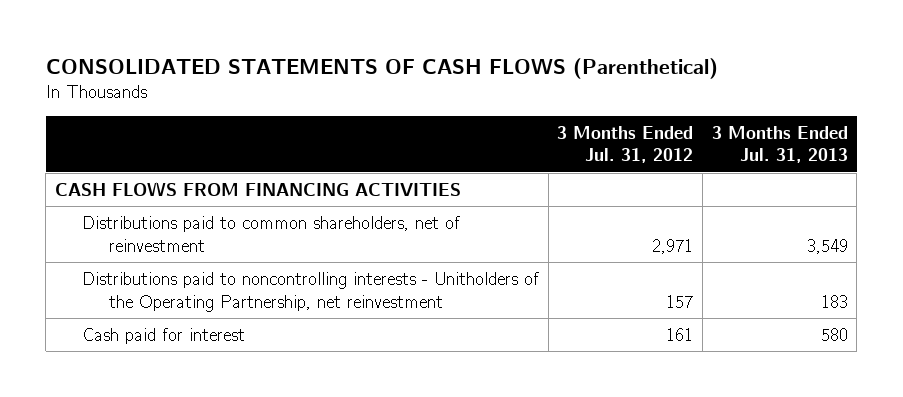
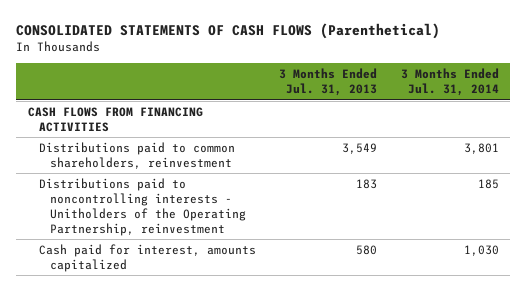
- | 3 Months Ended Jul. 31, 2012 | 3 Months Ended Jul. 31, 2013
+ | 3 Months Ended Jul. 31, 2013 | 3 Months Ended Jul. 31, 2014
- Distributions paid to common shareholders, net of reinvestment | 2,971 | 3,549
- Distributions paid to noncontrolling interests - Unitholders of the Operating Partnership, net reinvestment | 157 | 183
- Cash paid for interest | 161 | 580
+ Distributions paid to common shareholders, reinvestment | 3,549 | 3,801
+ Distributions paid to noncontrolling interests - Unitholders of the Operating Partnership, reinvestment | 183 | 185
+ Cash paid for interest, amounts capitalized | 580 | 1,030

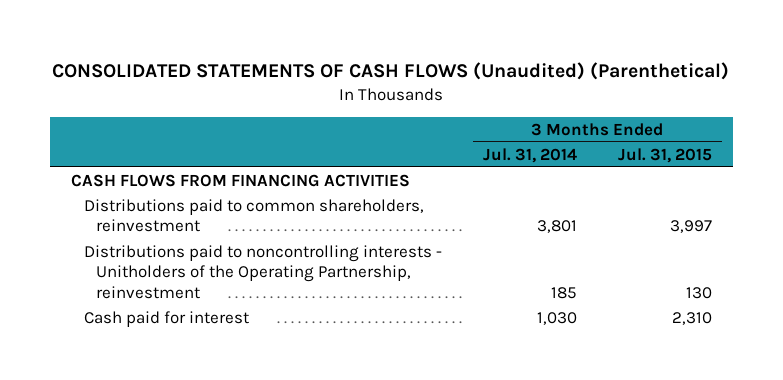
- CONSOLIDATED STATEMENTS OF CASH FLOWS (Parenthetical)
+ CONSOLIDATED STATEMENTS OF CASH FLOWS (Unaudited) (Parenthetical)
- | 3 Months Ended Jul. 31, 2013 | 3 Months Ended Jul. 31, 2014
+ | 3 Months Ended Jul. 31, 2014 | 3 Months Ended Jul. 31, 2015
- Cash paid for interest, amounts capitalized | 580 | 1,030
+ Cash paid for interest | 1,030 | 2,310

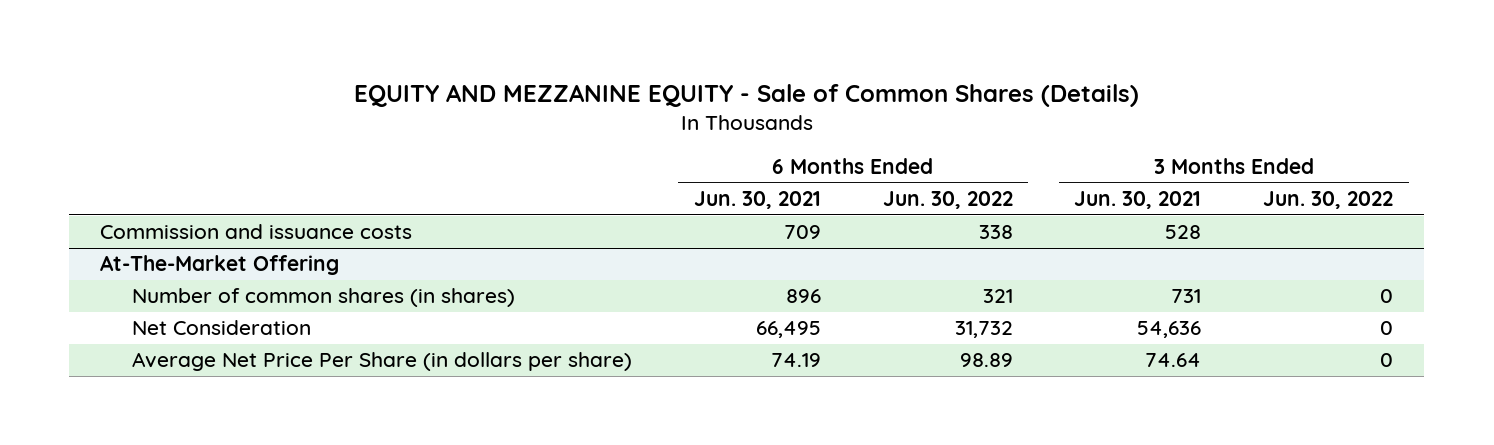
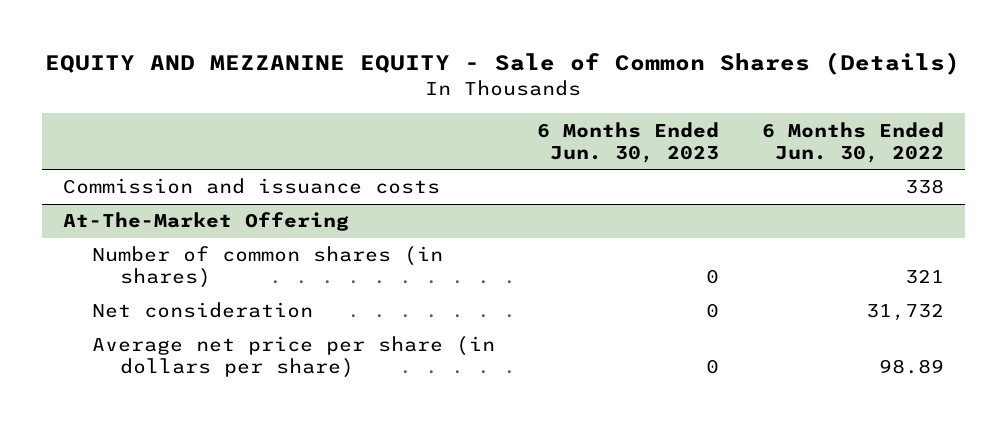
- | 6 Months Ended Jun. 30, 2021 | 6 Months Ended Jun. 30, 2022 | 3 Months Ended Jun. 30, 2021 | 3 Months Ended Jun. 30, 2022
+ | 6 Months Ended Jun. 30, 2023 | 6 Months Ended Jun. 30, 2022
@ At-The-Market Offering
- Net Consideration | 66,495 | 31,732 | 54,636 | 0
- Average Net Price Per Share (in dollars per share) | 74.19 | 98.89 | 74.64 | 0
+ Net consideration | 0 | 31,732
+ Average net price per share (in dollars per share) | 0 | 98.89

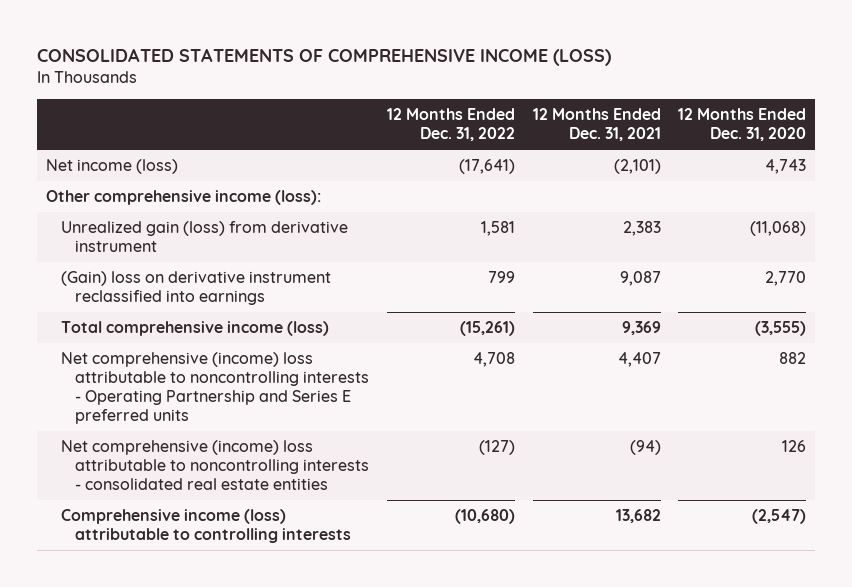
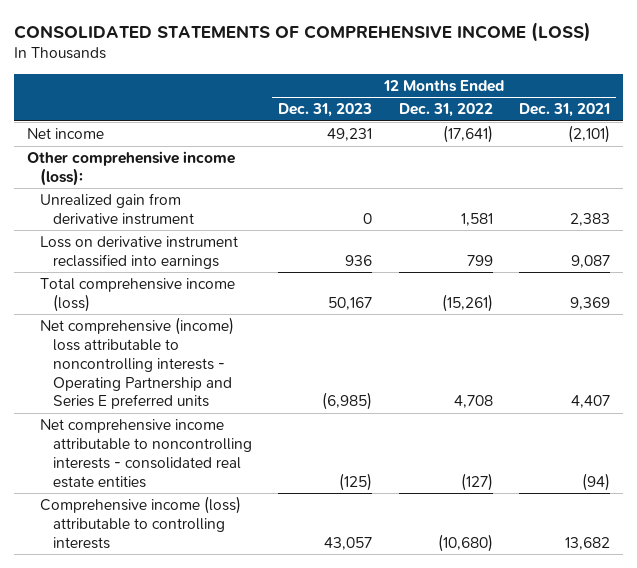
- | 12 Months Ended Dec. 31, 2022 | 12 Months Ended Dec. 31, 2021 | 12 Months Ended Dec. 31, 2020
+ | 12 Months Ended Dec. 31, 2023 | 12 Months Ended Dec. 31, 2022 | 12 Months Ended Dec. 31, 2021
- Net income (loss) | (17,641) | (2,101) | 4,743
+ Net income | 49,231 | (17,641) | (2,101)
- Unrealized gain (loss) from derivative instrument | 1,581 | 2,383 | (11,068)
- (Gain) loss on derivative instrument reclassified into earnings | 799 | 9,087 | 2,770
+ Unrealized gain from derivative instrument | 0 | 1,581 | 2,383
+ Loss on derivative instrument reclassified into earnings | 936 | 799 | 9,087
- Net comprehensive (income) loss attributable to noncontrolling interests - consolidated real estate entities | (127) | (94) | 126
+ Net comprehensive income attributable to noncontrolling interests - consolidated real estate entities | (125) | (127) | (94)

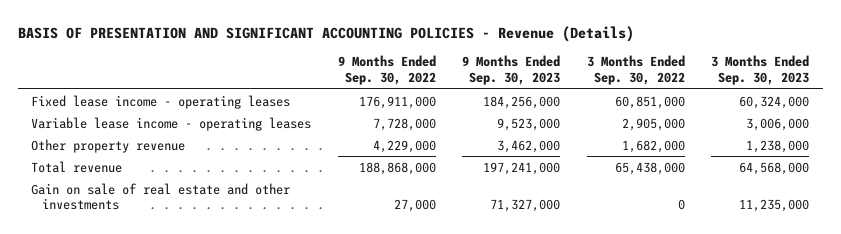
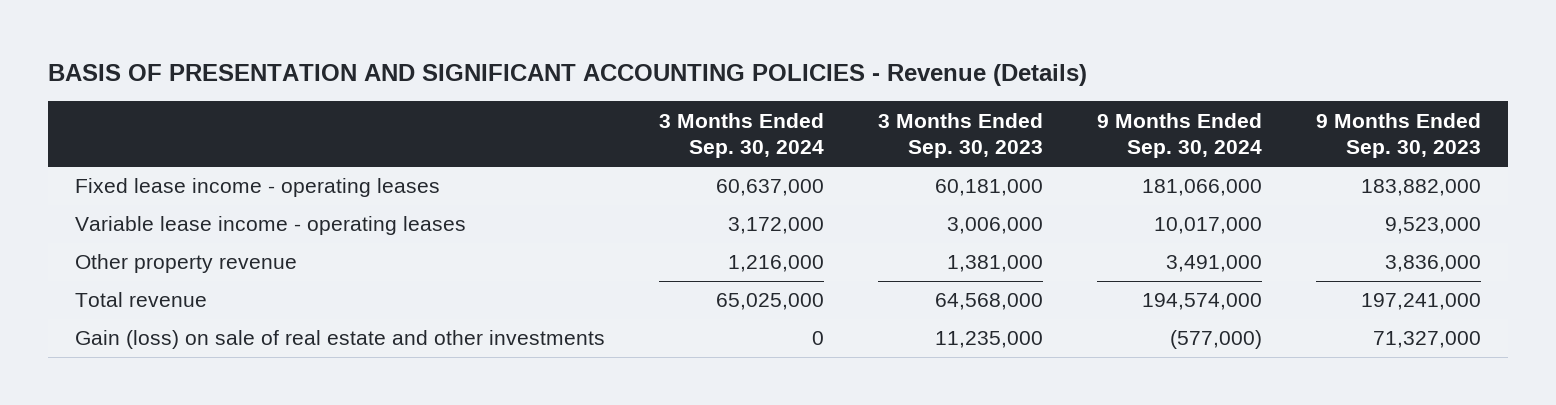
- | 9 Months Ended Sep. 30, 2022 | 9 Months Ended Sep. 30, 2023 | 3 Months Ended Sep. 30, 2022 | 3 Months Ended Sep. 30, 2023
+ | 3 Months Ended Sep. 30, 2024 | 3 Months Ended Sep. 30, 2023 | 9 Months Ended Sep. 30, 2024 | 9 Months Ended Sep. 30, 2023
- Fixed lease income - operating leases | 176,911,000 | 184,256,000 | 60,851,000 | 60,324,000
+ Fixed lease income - operating leases | 60,637,000 | 60,181,000 | 181,066,000 | 183,882,000
- Other property revenue | 4,229,000 | 3,462,000 | 1,682,000 | 1,238,000
+ Other property revenue | 1,216,000 | 1,381,000 | 3,491,000 | 3,836,000
- Gain on sale of real estate and other investments | 27,000 | 71,327,000 | 0 | 11,235,000
+ Gain (loss) on sale of real estate and other investments | 0 | 11,235,000 | (577,000) | 71,327,000

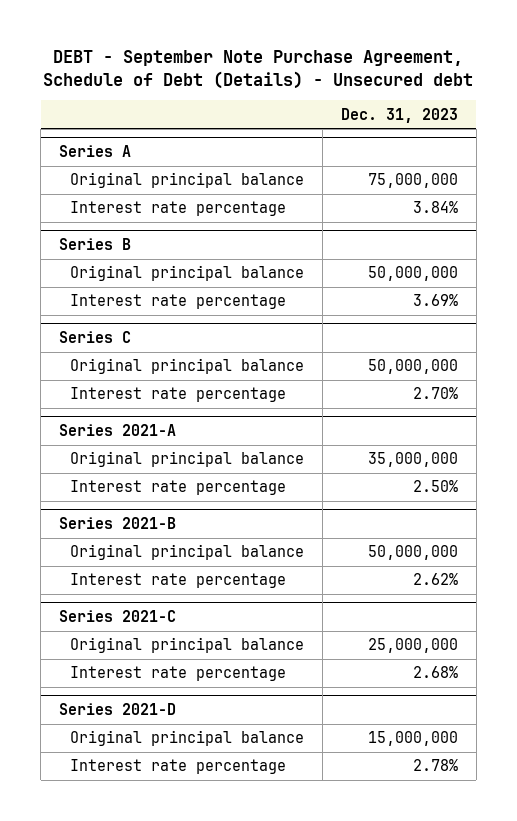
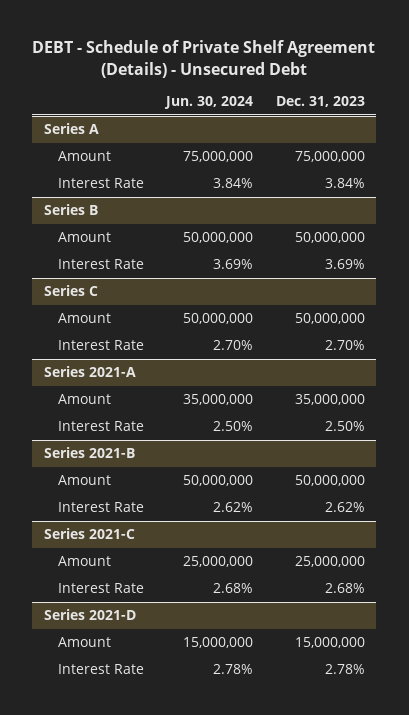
- DEBT - September Note Purchase Agreement, Schedule of Debt (Details) - Unsecured debt
+ DEBT - Schedule of Private Shelf Agreement (Details) - Unsecured Debt
- | Dec. 31, 2023
+ | Jun. 30, 2024 | Dec. 31, 2023
@ Series A
- Original principal balance | 75,000,000
- Interest rate percentage | 3.84%
+ Amount | 75,000,000 | 75,000,000
+ Interest Rate | 3.84% | 3.84%
@ Series B
- Original principal balance | 50,000,000
- Interest rate percentage | 3.69%
+ Amount | 50,000,000 | 50,000,000
+ Interest Rate | 3.69% | 3.69%
@ Series C
- Original principal balance | 50,000,000
- Interest rate percentage | 2.70%
+ Amount | 50,000,000 | 50,000,000
+ Interest Rate | 2.70% | 2.70%
@ Series 2021-A
- Original principal balance | 35,000,000
- Interest rate percentage | 2.50%
+ Amount | 35,000,000 | 35,000,000
+ Interest Rate | 2.50% | 2.50%
@ Series 2021-B
- Original principal balance | 50,000,000
- Interest rate percentage | 2.62%
+ Amount | 50,000,000 | 50,000,000
+ Interest Rate | 2.62% | 2.62%
@ Series 2021-C
- Original principal balance | 25,000,000
- Interest rate percentage | 2.68%
+ Amount | 25,000,000 | 25,000,000
+ Interest Rate | 2.68% | 2.68%
@ Series 2021-D
- Original principal balance | 15,000,000
- Interest rate percentage | 2.78%
+ Amount | 15,000,000 | 15,000,000
+ Interest Rate | 2.78% | 2.78%

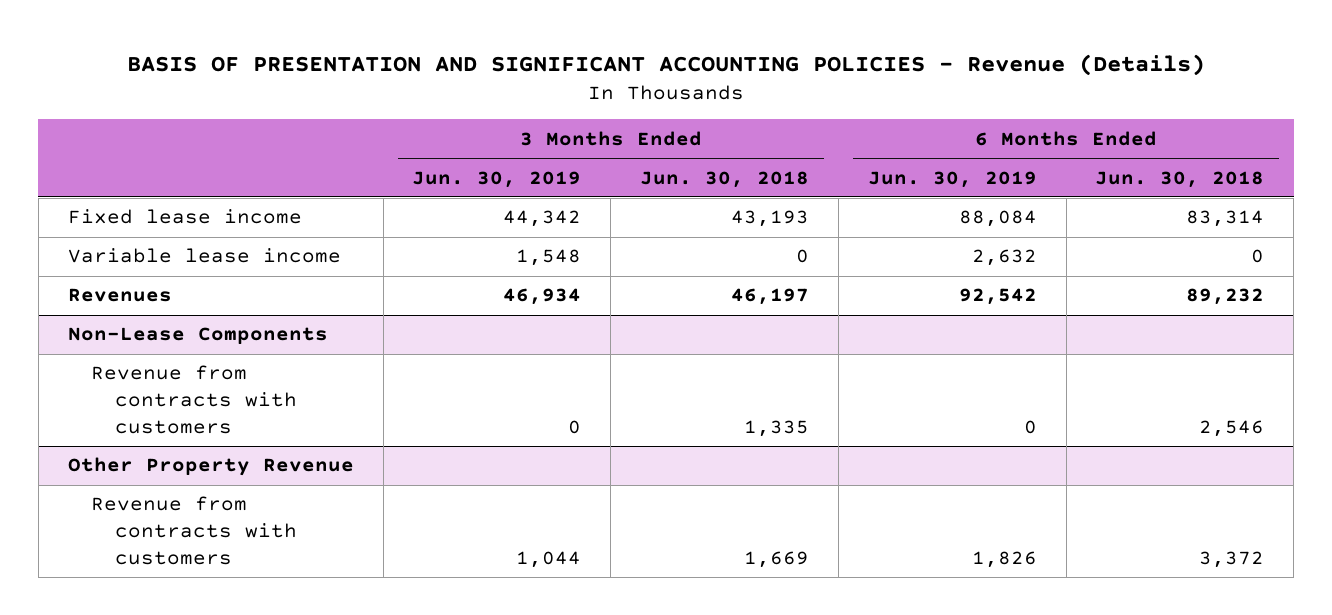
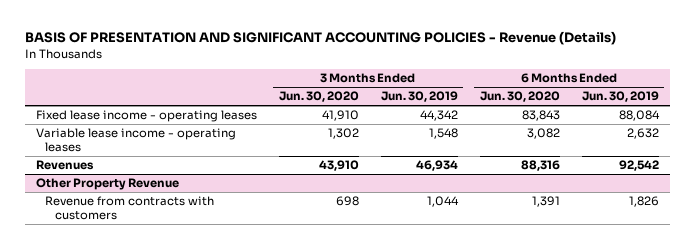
- | 3 Months Ended Jun. 30, 2019 | 3 Months Ended Jun. 30, 2018 | 6 Months Ended Jun. 30, 2019 | 6 Months Ended Jun. 30, 2018
+ | 3 Months Ended Jun. 30, 2020 | 3 Months Ended Jun. 30, 2019 | 6 Months Ended Jun. 30, 2020 | 6 Months Ended Jun. 30, 2019
- Fixed lease income | 44,342 | 43,193 | 88,084 | 83,314
- Variable lease income | 1,548 | 0 | 2,632 | 0
+ Fixed lease income - operating leases | 41,910 | 44,342 | 83,843 | 88,084
+ Variable lease income - operating leases | 1,302 | 1,548 | 3,082 | 2,632
- Non-Lease Components
- Revenue from contracts with customers | 0 | 1,335 | 0 | 2,546

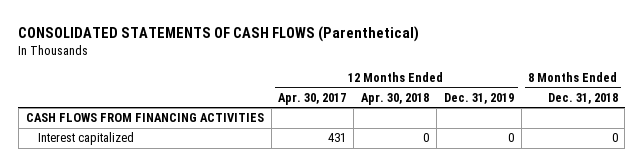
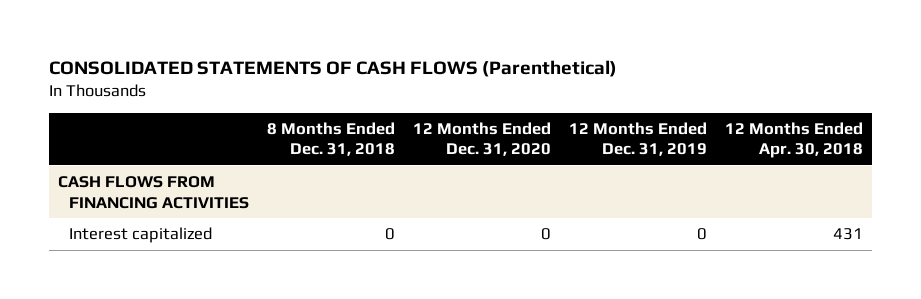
- | 12 Months Ended Apr. 30, 2017 | 12 Months Ended Apr. 30, 2018 | 12 Months Ended Dec. 31, 2019 | 8 Months Ended Dec. 31, 2018
+ | 8 Months Ended Dec. 31, 2018 | 12 Months Ended Dec. 31, 2020 | 12 Months Ended Dec. 31, 2019 | 12 Months Ended Apr. 30, 2018
- Interest capitalized | 431 | 0 | 0 | 0
+ Interest capitalized | 0 | 0 | 0 | 431

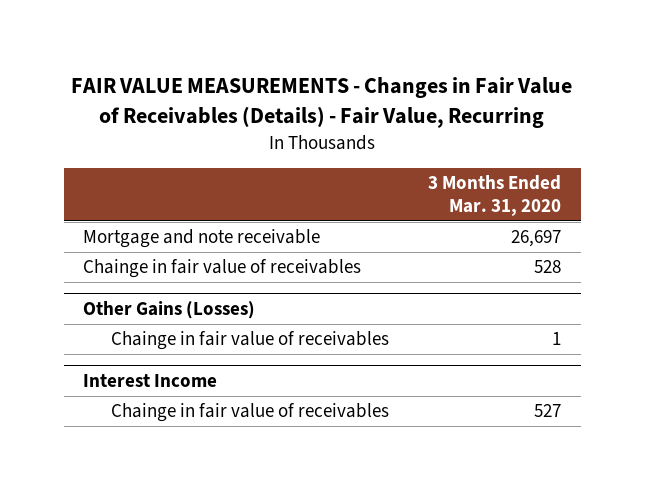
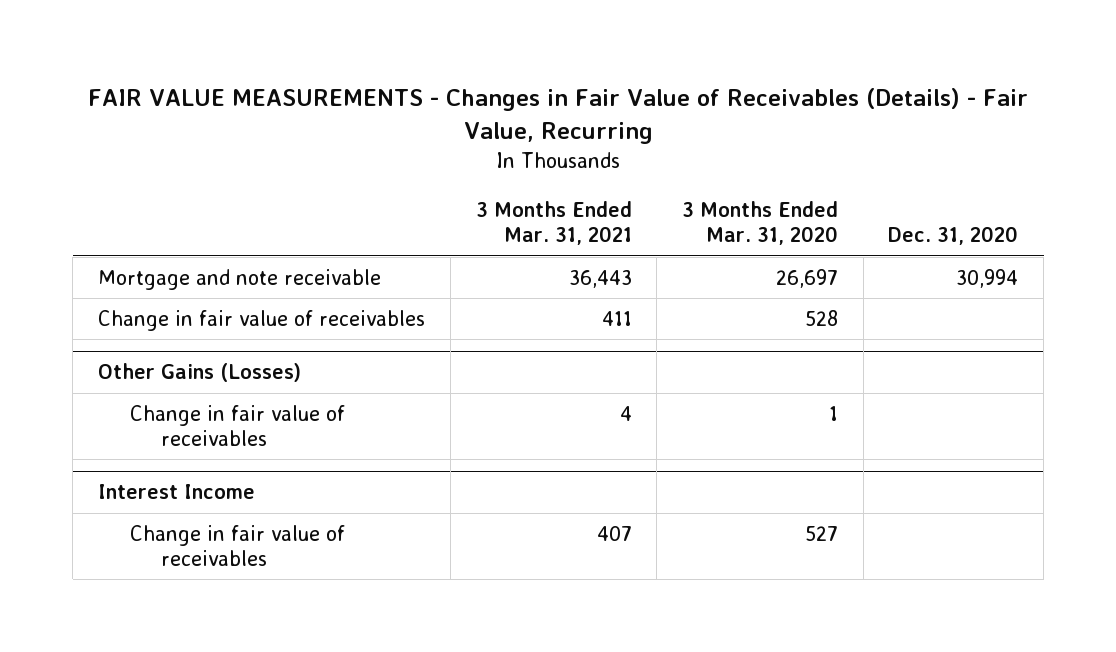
- | 3 Months Ended Mar. 31, 2020
+ | 3 Months Ended Mar. 31, 2021 | 3 Months Ended Mar. 31, 2020 | Dec. 31, 2020
- Chainge in fair value of receivables | 528
+ Change in fair value of receivables | 411 | 528 |
@ Other Gains (Losses)
- Chainge in fair value of receivables | 1
+ Change in fair value of receivables | 4 | 1 |
@ Interest Income
- Chainge in fair value of receivables | 527
+ Change in fair value of receivables | 407 | 527 |

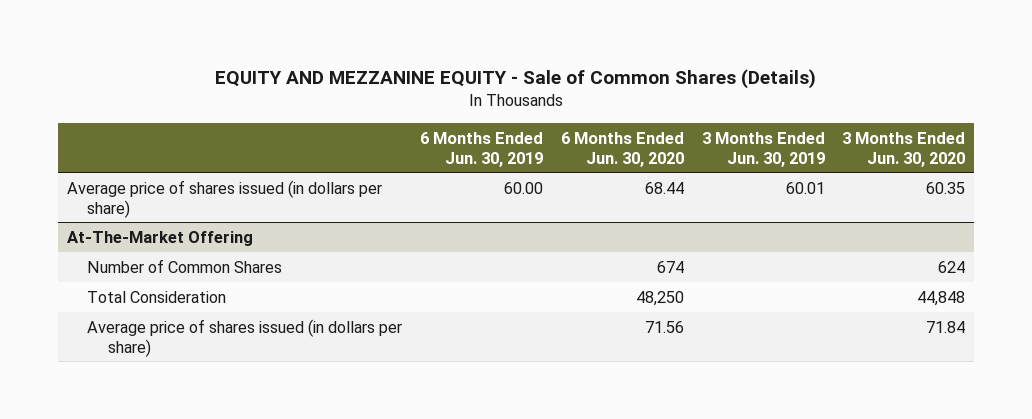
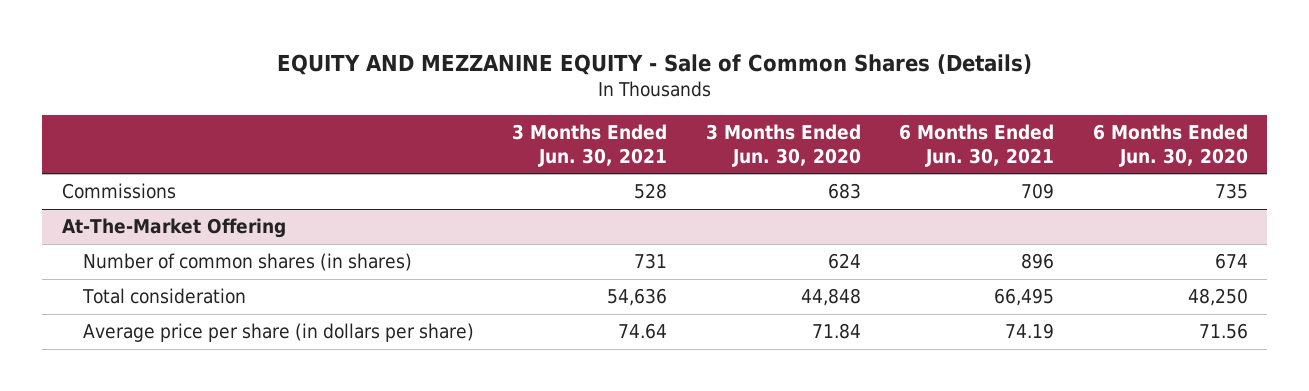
- | 6 Months Ended Jun. 30, 2019 | 6 Months Ended Jun. 30, 2020 | 3 Months Ended Jun. 30, 2019 | 3 Months Ended Jun. 30, 2020
+ | 3 Months Ended Jun. 30, 2021 | 3 Months Ended Jun. 30, 2020 | 6 Months Ended Jun. 30, 2021 | 6 Months Ended Jun. 30, 2020
- Average price of shares issued (in dollars per share) | 60.00 | 68.44 | 60.01 | 60.35
+ Commissions | 528 | 683 | 709 | 735
@ At-The-Market Offering
- Number of Common Shares | | 674 | | 624
- Total Consideration | | 48,250 | | 44,848
- Average price of shares issued (in dollars per share) | | 71.56 | | 71.84
+ Number of common shares (in shares) | 731 | 624 | 896 | 674
+ Total consideration | 54,636 | 44,848 | 66,495 | 48,250
+ Average price per share (in dollars per share) | 74.64 | 71.84 | 74.19 | 71.56

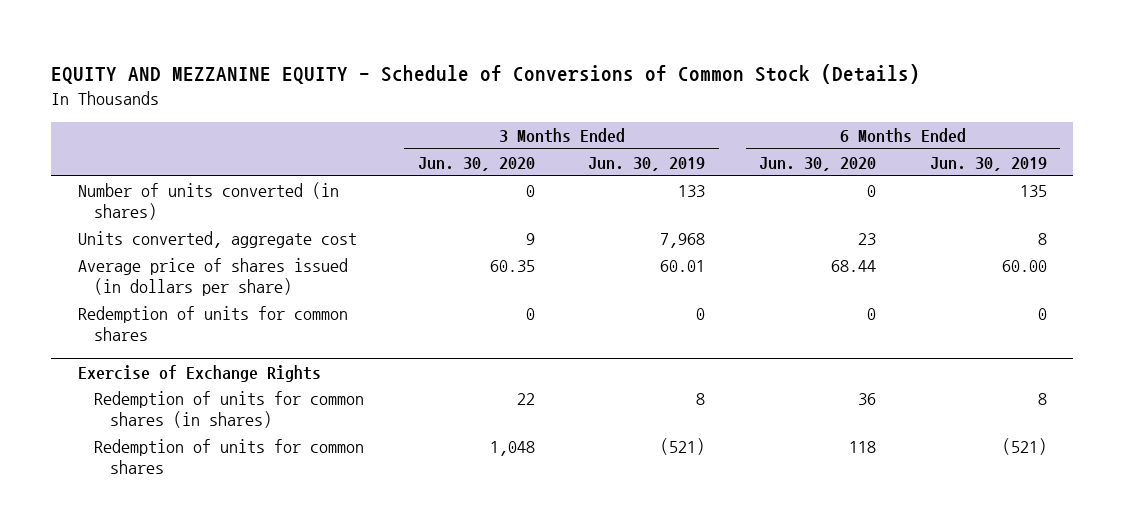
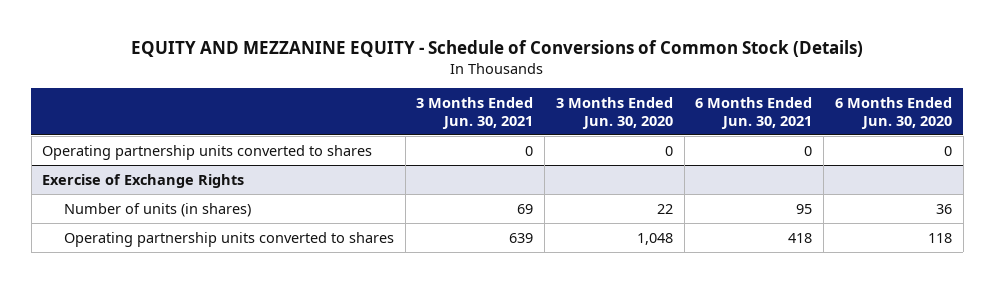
- | 3 Months Ended Jun. 30, 2020 | 3 Months Ended Jun. 30, 2019 | 6 Months Ended Jun. 30, 2020 | 6 Months Ended Jun. 30, 2019
+ | 3 Months Ended Jun. 30, 2021 | 3 Months Ended Jun. 30, 2020 | 6 Months Ended Jun. 30, 2021 | 6 Months Ended Jun. 30, 2020
- Number of units converted (in shares) | 0 | 133 | 0 | 135
- Units converted, aggregate cost | 9 | 7,968 | 23 | 8
- Average price of shares issued (in dollars per share) | 60.35 | 60.01 | 68.44 | 60.00
- Redemption of units for common shares | 0 | 0 | 0 | 0
+ Operating partnership units converted to shares | 0 | 0 | 0 | 0
@ Exercise of Exchange Rights
- Redemption of units for common shares (in shares) | 22 | 8 | 36 | 8
- Redemption of units for common shares | 1,048 | (521) | 118 | (521)
+ Number of units (in shares) | 69 | 22 | 95 | 36
+ Operating partnership units converted to shares | 639 | 1,048 | 418 | 118

